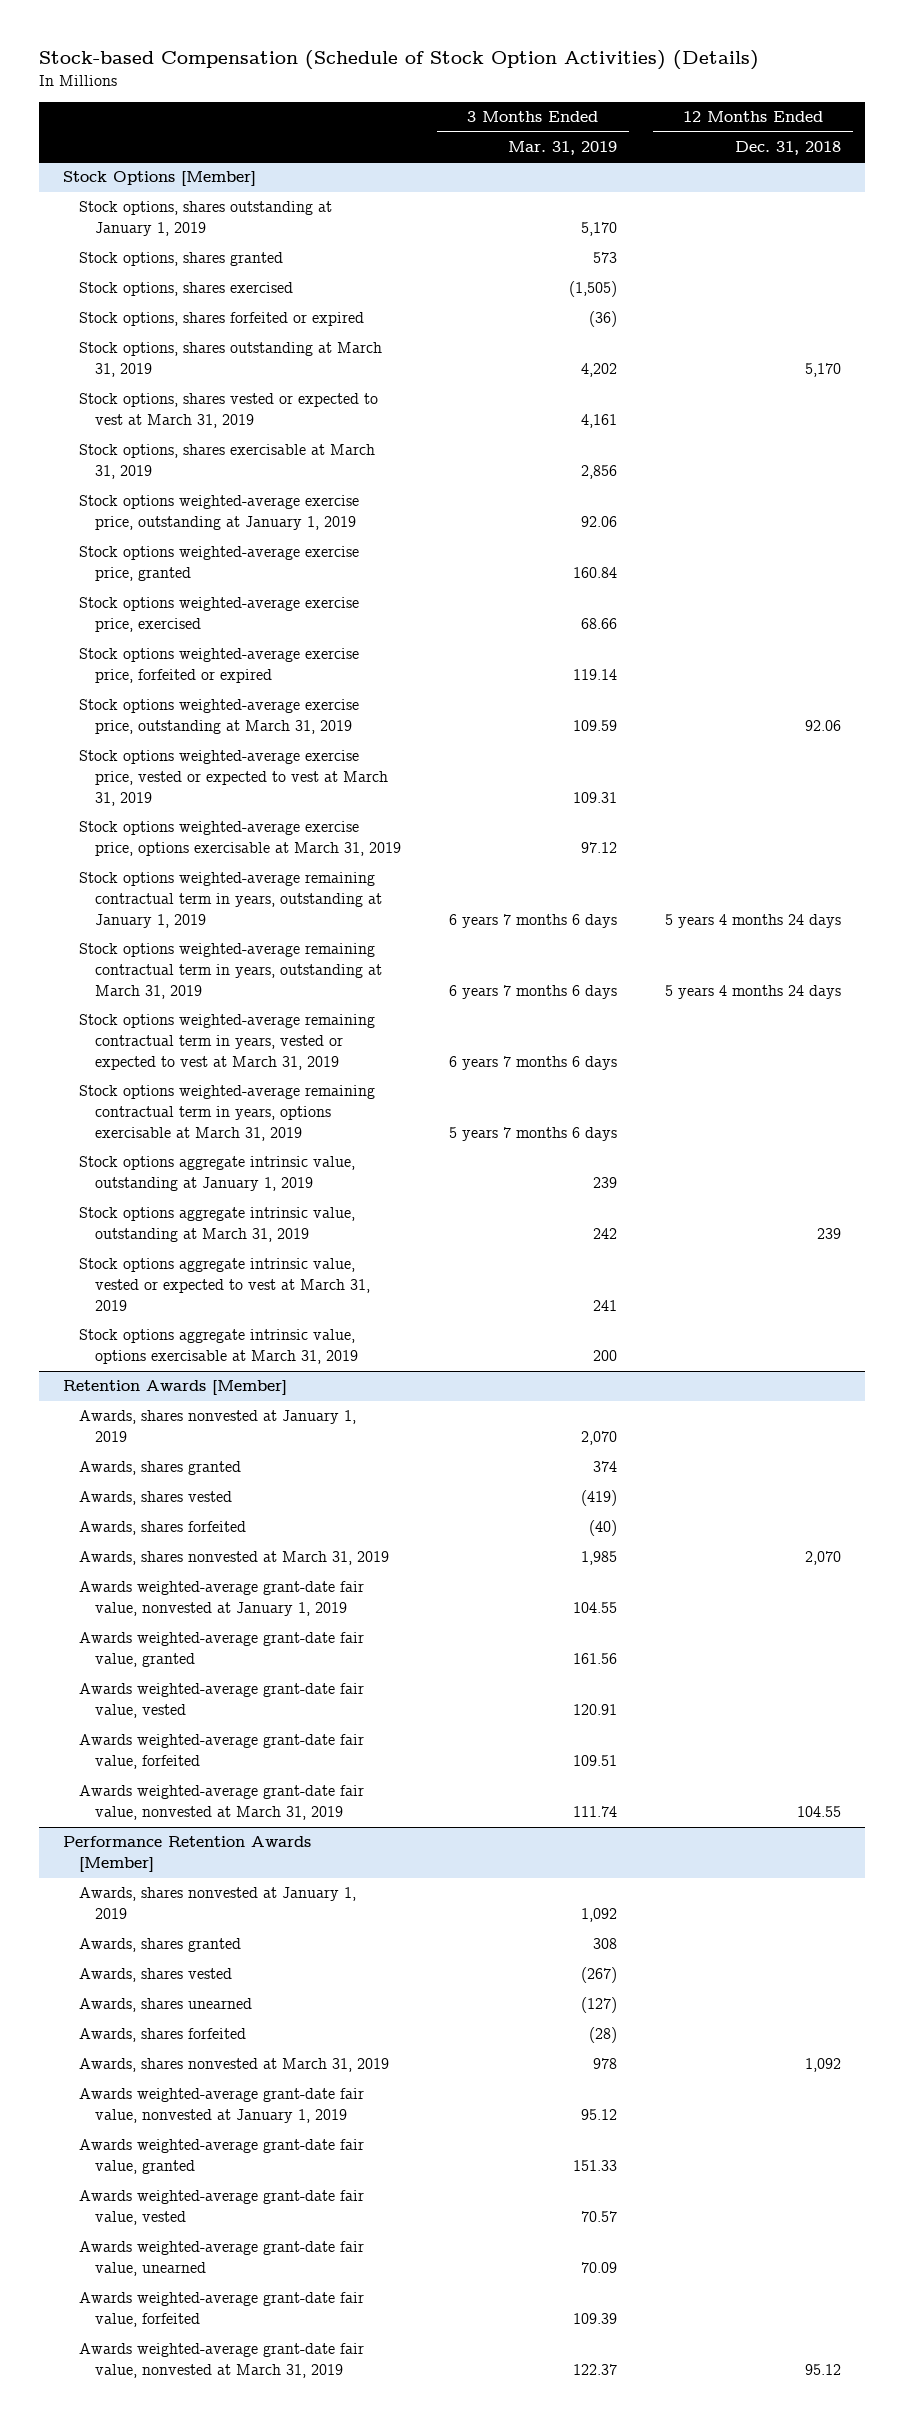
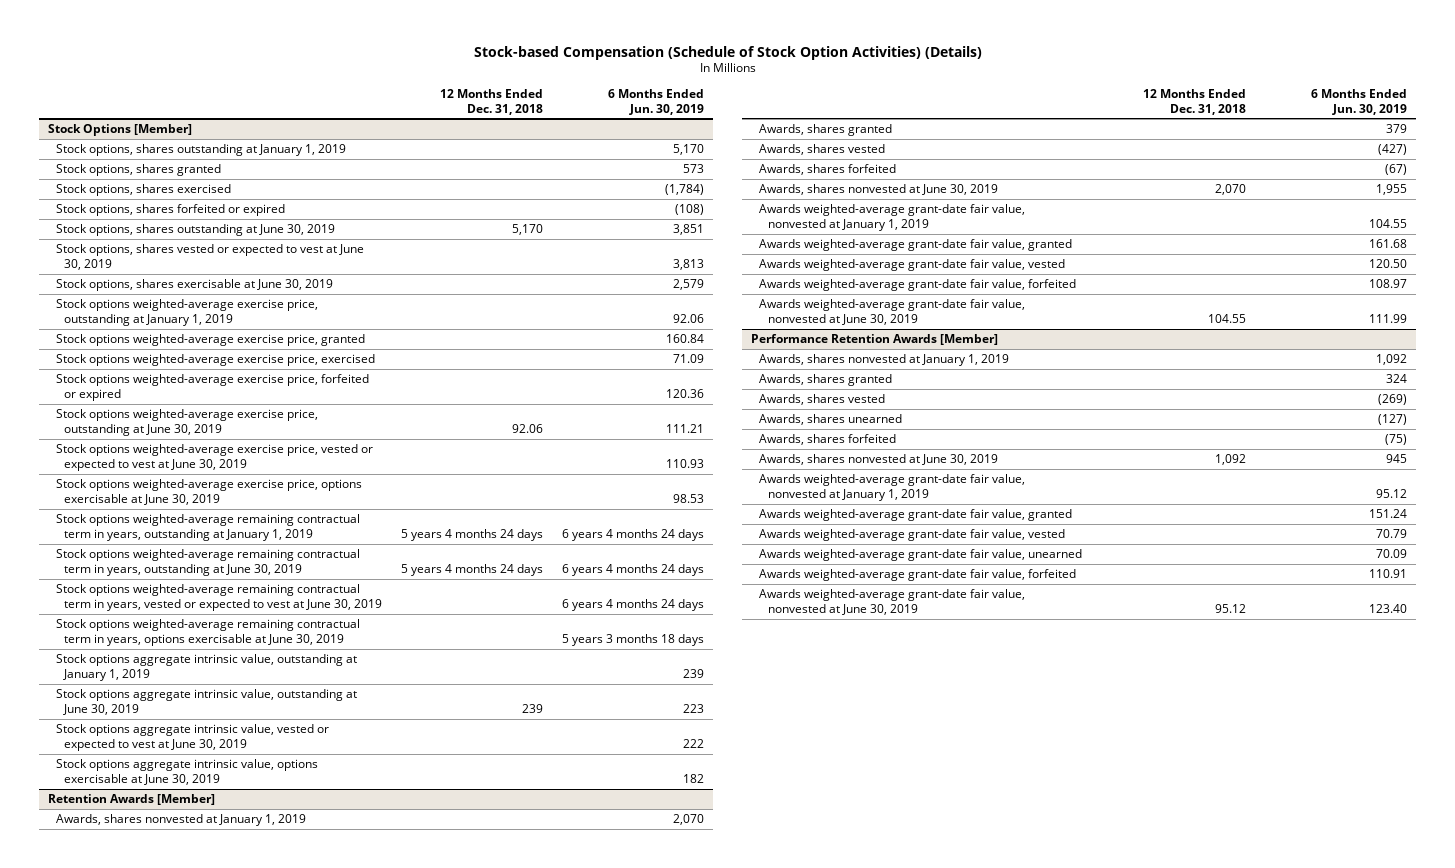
- | 3 Months Ended Mar. 31, 2019 | 12 Months Ended Dec. 31, 2018
+ | 12 Months Ended Dec. 31, 2018 | 6 Months Ended Jun. 30, 2019
@ Stock Options [Member]
- Stock options, shares outstanding at March 31, 2019 | 4,202 | 5,170
- Stock options, shares vested or expected to vest at March 31, 2019 | 4,161 |
- Stock options, shares exercisable at March 31, 2019 | 2,856 |
+ Stock options, shares outstanding at June 30, 2019 | 5,170 | 3,851
+ Stock options, shares vested or expected to vest at June 30, 2019 | | 3,813
+ Stock options, shares exercisable at June 30, 2019 | | 2,579
- Stock options weighted-average exercise price, outstanding at March 31, 2019 | 109.59 | 92.06
- Stock options weighted-average exercise price, vested or expected to vest at March 31, 2019 | 109.31 |
- Stock options weighted-average exercise price, options exercisable at March 31, 2019 | 97.12 |
+ Stock options weighted-average exercise price, outstanding at June 30, 2019 | 92.06 | 111.21
+ Stock options weighted-average exercise price, vested or expected to vest at June 30, 2019 | | 110.93
+ Stock options weighted-average exercise price, options exercisable at June 30, 2019 | | 98.53
- Stock options weighted-average remaining contractual term in years, outstanding at March 31, 2019 | 6 years 7 months 6 days | 5 years 4 months 24 days
- Stock options weighted-average remaining contractual term in years, vested or expected to vest at March 31, 2019 | 6 years 7 months 6 days |
- Stock options weighted-average remaining contractual term in years, options exercisable at March 31, 2019 | 5 years 7 months 6 days |
+ Stock options weighted-average remaining contractual term in years, outstanding at June 30, 2019 | 5 years 4 months 24 days | 6 years 4 months 24 days
+ Stock options weighted-average remaining contractual term in years, vested or expected to vest at June 30, 2019 | | 6 years 4 months 24 days
+ Stock options weighted-average remaining contractual term in years, options exercisable at June 30, 2019 | | 5 years 3 months 18 days
- Stock options aggregate intrinsic value, outstanding at March 31, 2019 | 242 | 239
- Stock options aggregate intrinsic value, vested or expected to vest at March 31, 2019 | 241 |
- Stock options aggregate intrinsic value, options exercisable at March 31, 2019 | 200 |
+ Stock options aggregate intrinsic value, outstanding at June 30, 2019 | 239 | 223
+ Stock options aggregate intrinsic value, vested or expected to vest at June 30, 2019 | | 222
+ Stock options aggregate intrinsic value, options exercisable at June 30, 2019 | | 182
@ Retention Awards [Member]
- Awards, shares nonvested at March 31, 2019 | 1,985 | 2,070
+ Awards, shares nonvested at June 30, 2019 | 2,070 | 1,955
- Awards weighted-average grant-date fair value, nonvested at March 31, 2019 | 111.74 | 104.55
+ Awards weighted-average grant-date fair value, nonvested at June 30, 2019 | 104.55 | 111.99
@ Performance Retention Awards [Member]
- Awards, shares nonvested at March 31, 2019 | 978 | 1,092
+ Awards, shares nonvested at June 30, 2019 | 1,092 | 945
- Awards weighted-average grant-date fair value, nonvested at March 31, 2019 | 122.37 | 95.12
+ Awards weighted-average grant-date fair value, nonvested at June 30, 2019 | 95.12 | 123.40

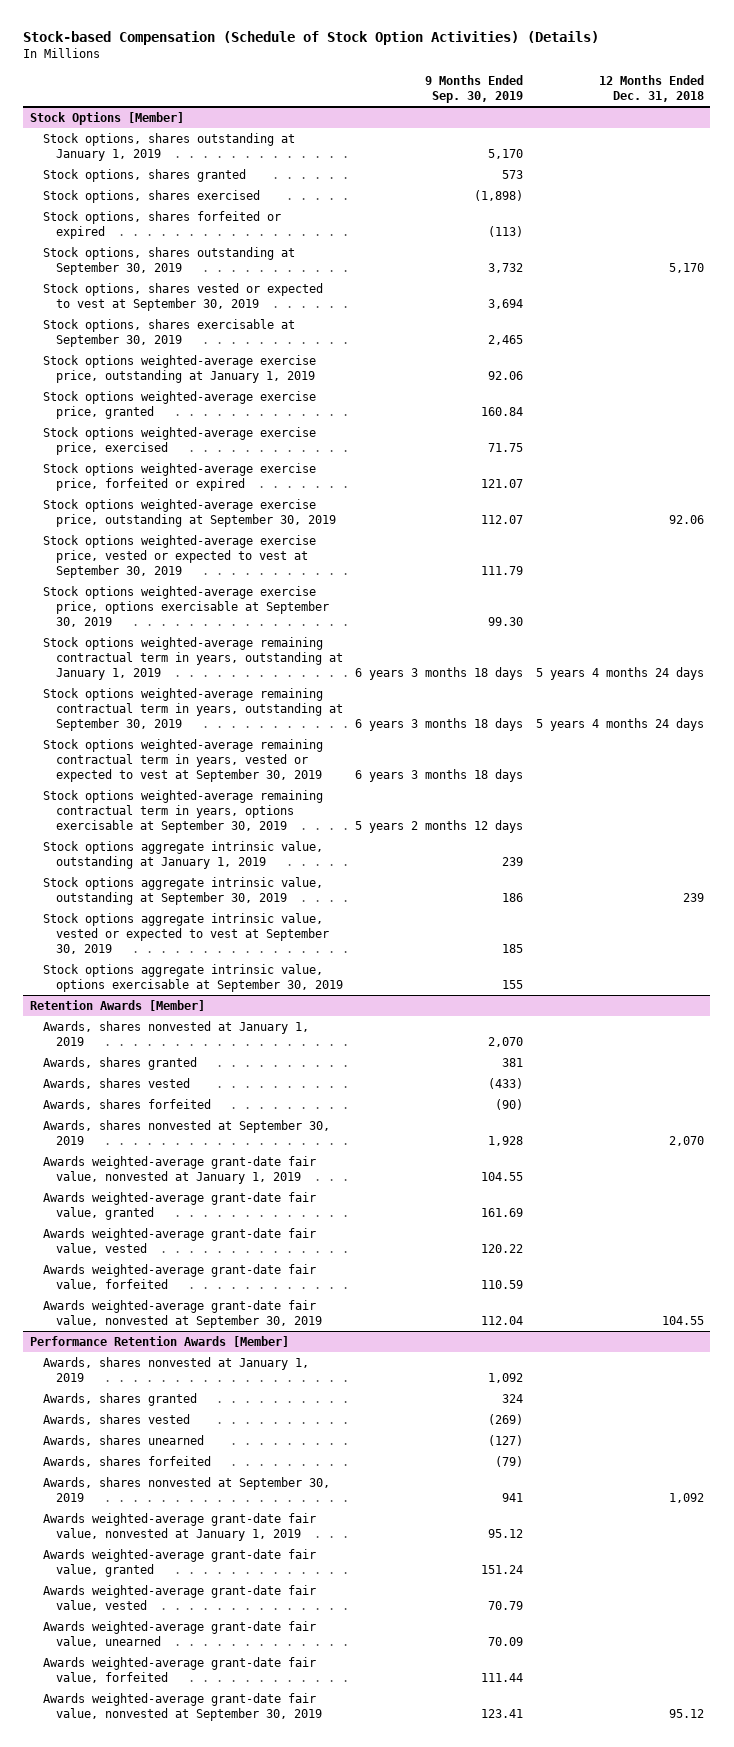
- | 12 Months Ended Dec. 31, 2018 | 6 Months Ended Jun. 30, 2019
+ | 9 Months Ended Sep. 30, 2019 | 12 Months Ended Dec. 31, 2018
@ Stock Options [Member]
- Stock options, shares outstanding at June 30, 2019 | 5,170 | 3,851
- Stock options, shares vested or expected to vest at June 30, 2019 | | 3,813
- Stock options, shares exercisable at June 30, 2019 | | 2,579
+ Stock options, shares outstanding at September 30, 2019 | 3,732 | 5,170
+ Stock options, shares vested or expected to vest at September 30, 2019 | 3,694 |
+ Stock options, shares exercisable at September 30, 2019 | 2,465 |
- Stock options weighted-average exercise price, outstanding at June 30, 2019 | 92.06 | 111.21
- Stock options weighted-average exercise price, vested or expected to vest at June 30, 2019 | | 110.93
- Stock options weighted-average exercise price, options exercisable at June 30, 2019 | | 98.53
+ Stock options weighted-average exercise price, outstanding at September 30, 2019 | 112.07 | 92.06
+ Stock options weighted-average exercise price, vested or expected to vest at September 30, 2019 | 111.79 |
+ Stock options weighted-average exercise price, options exercisable at September 30, 2019 | 99.30 |
- Stock options weighted-average remaining contractual term in years, outstanding at June 30, 2019 | 5 years 4 months 24 days | 6 years 4 months 24 days
- Stock options weighted-average remaining contractual term in years, vested or expected to vest at June 30, 2019 | | 6 years 4 months 24 days
- Stock options weighted-average remaining contractual term in years, options exercisable at June 30, 2019 | | 5 years 3 months 18 days
+ Stock options weighted-average remaining contractual term in years, outstanding at September 30, 2019 | 6 years 3 months 18 days | 5 years 4 months 24 days
+ Stock options weighted-average remaining contractual term in years, vested or expected to vest at September 30, 2019 | 6 years 3 months 18 days |
+ Stock options weighted-average remaining contractual term in years, options exercisable at September 30, 2019 | 5 years 2 months 12 days |
- Stock options aggregate intrinsic value, outstanding at June 30, 2019 | 239 | 223
- Stock options aggregate intrinsic value, vested or expected to vest at June 30, 2019 | | 222
- Stock options aggregate intrinsic value, options exercisable at June 30, 2019 | | 182
+ Stock options aggregate intrinsic value, outstanding at September 30, 2019 | 186 | 239
+ Stock options aggregate intrinsic value, vested or expected to vest at September 30, 2019 | 185 |
+ Stock options aggregate intrinsic value, options exercisable at September 30, 2019 | 155 |
@ Retention Awards [Member]
- Awards, shares nonvested at June 30, 2019 | 2,070 | 1,955
+ Awards, shares nonvested at September 30, 2019 | 1,928 | 2,070
- Awards weighted-average grant-date fair value, nonvested at June 30, 2019 | 104.55 | 111.99
+ Awards weighted-average grant-date fair value, nonvested at September 30, 2019 | 112.04 | 104.55
@ Performance Retention Awards [Member]
- Awards, shares nonvested at June 30, 2019 | 1,092 | 945
+ Awards, shares nonvested at September 30, 2019 | 941 | 1,092
- Awards weighted-average grant-date fair value, nonvested at June 30, 2019 | 95.12 | 123.40
+ Awards weighted-average grant-date fair value, nonvested at September 30, 2019 | 123.41 | 95.12

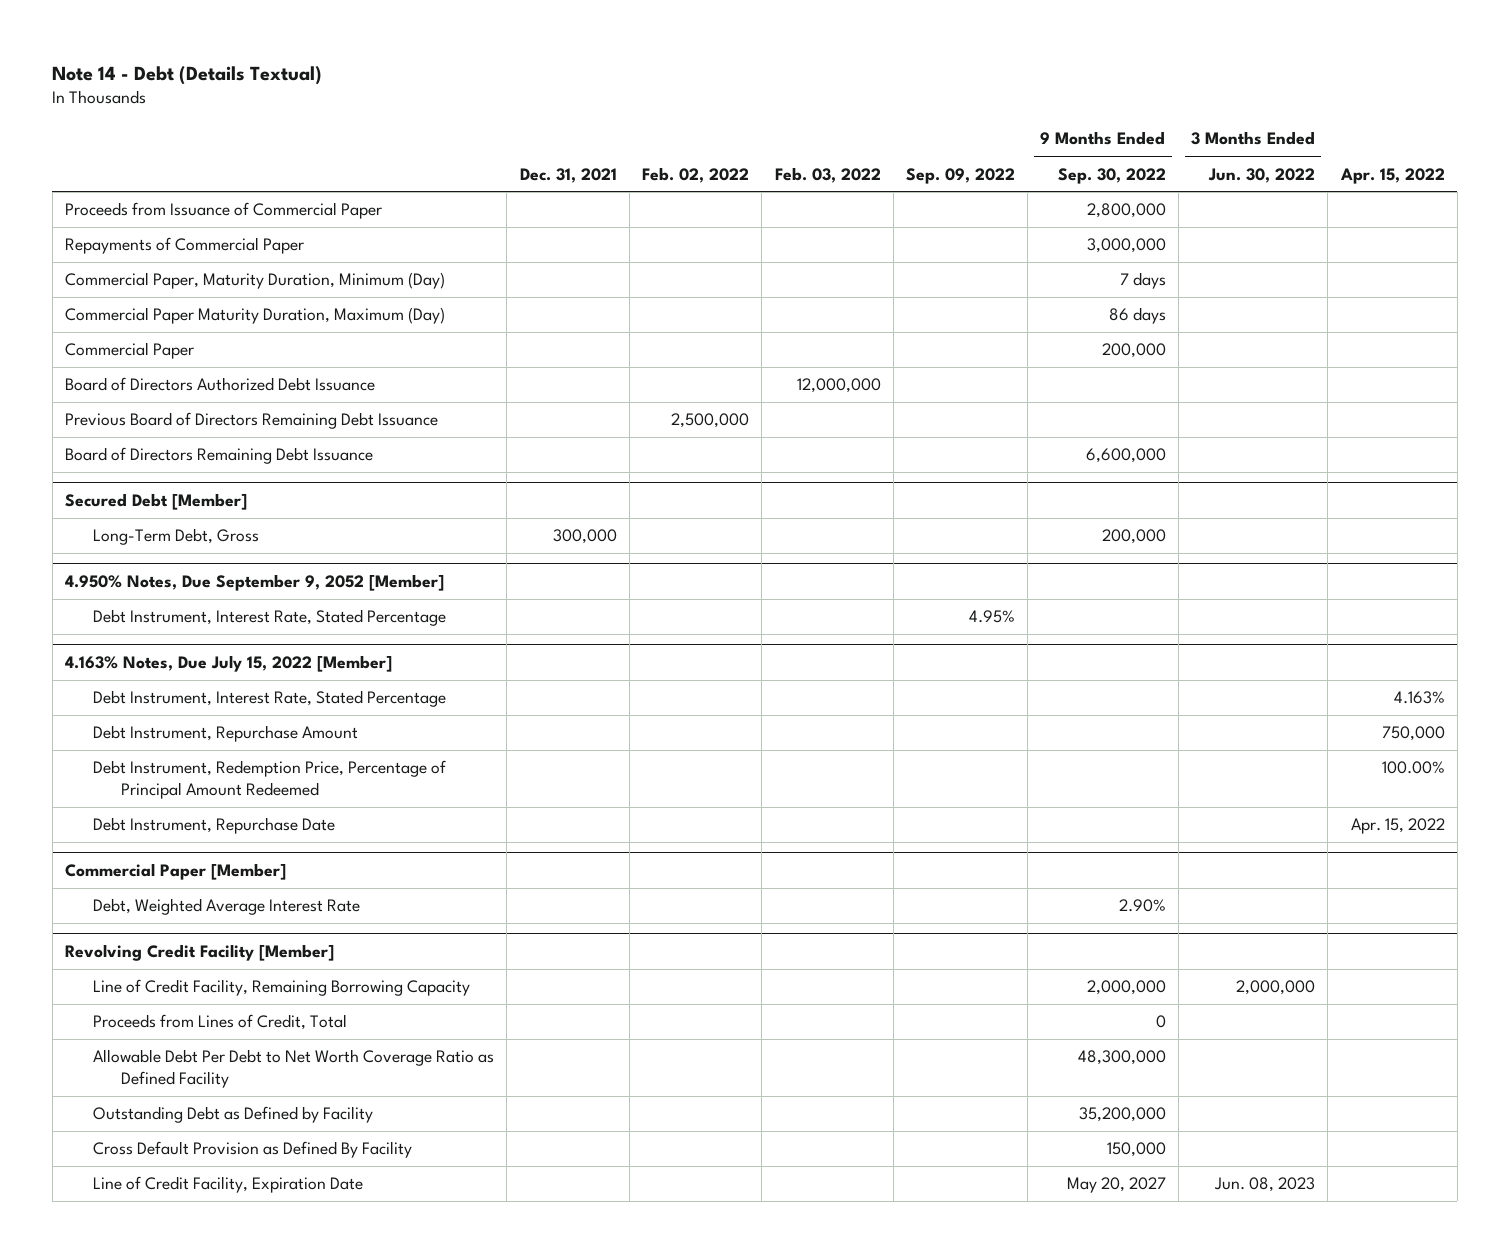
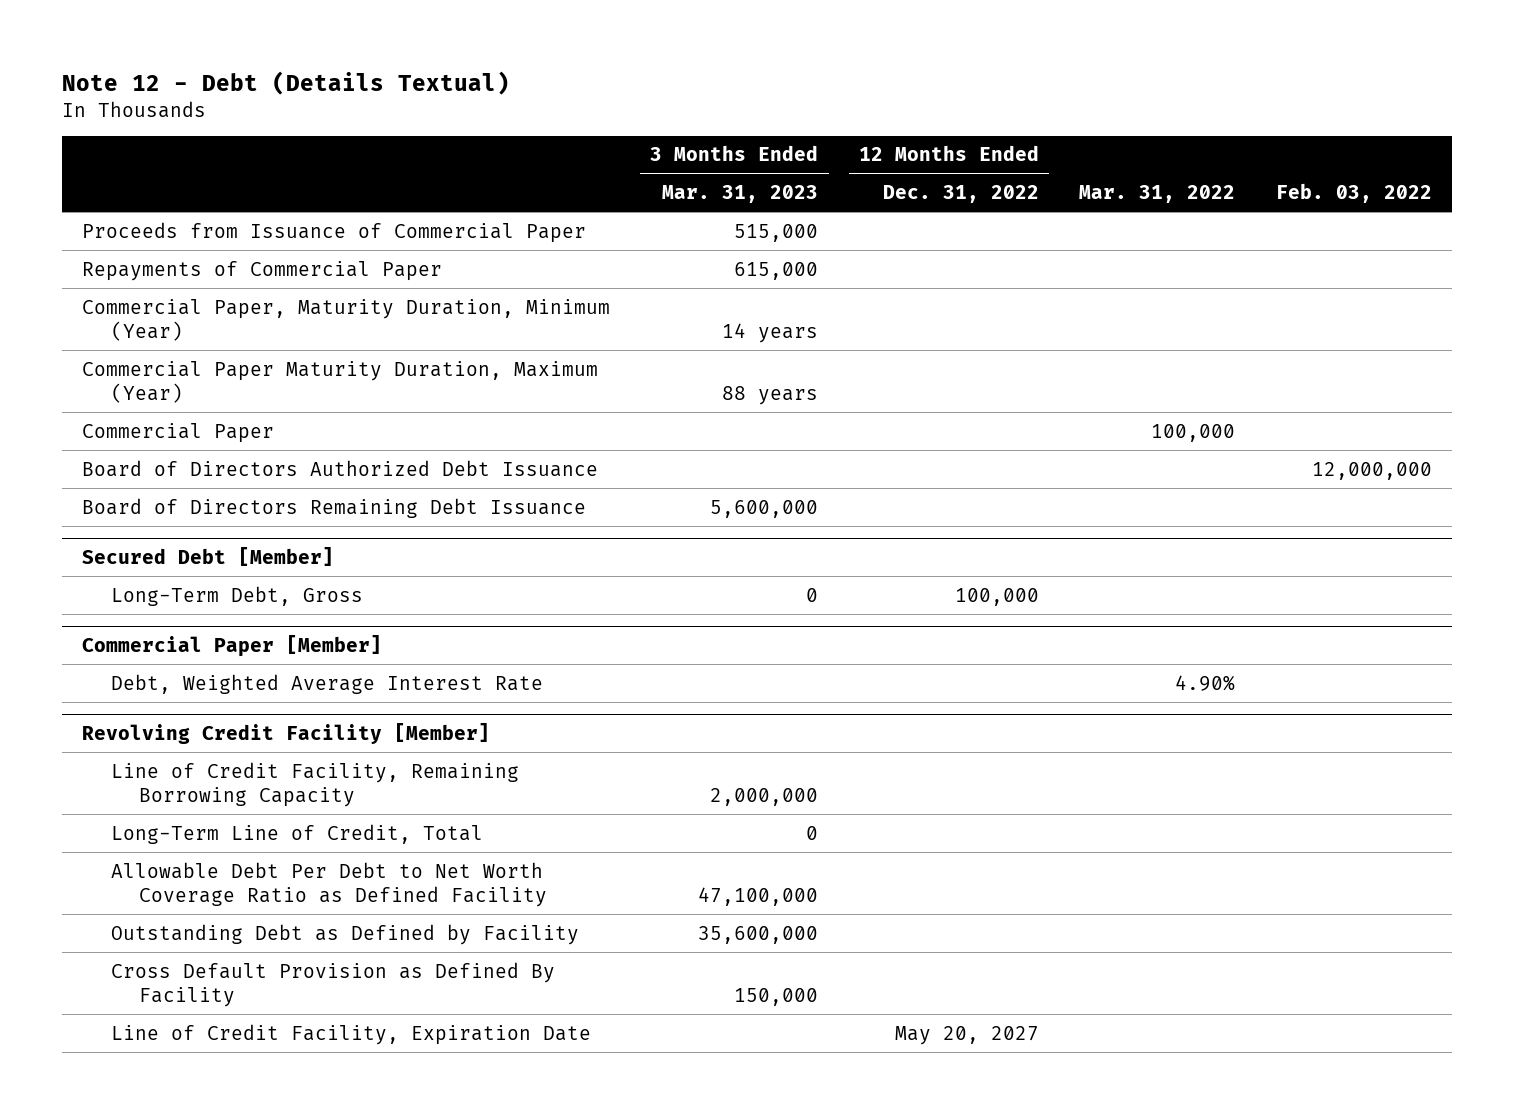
- Note 14 - Debt (Details Textual)
+ Note 12 - Debt (Details Textual)
- | Dec. 31, 2021 | Feb. 02, 2022 | Feb. 03, 2022 | Sep. 09, 2022 | 9 Months Ended Sep. 30, 2022 | 3 Months Ended Jun. 30, 2022 | Apr. 15, 2022
+ | 3 Months Ended Mar. 31, 2023 | 12 Months Ended Dec. 31, 2022 | Mar. 31, 2022 | Feb. 03, 2022
- Commercial Paper, Maturity Duration, Minimum (Day) | | | | | 7 days | |
- Commercial Paper Maturity Duration, Maximum (Day) | | | | | 86 days | |
+ Commercial Paper, Maturity Duration, Minimum (Year) | 14 years | | |
+ Commercial Paper Maturity Duration, Maximum (Year) | 88 years | | |
- Previous Board of Directors Remaining Debt Issuance | | 2,500,000 | | | | |
- 4.950% Notes, Due September 9, 2052 [Member]
- Debt Instrument, Interest Rate, Stated Percentage | | | | 4.95% | | |
- 4.163% Notes, Due July 15, 2022 [Member]
- Debt Instrument, Interest Rate, Stated Percentage | | | | | | | 4.163%
- Debt Instrument, Repurchase Amount | | | | | | | 750,000
- Debt Instrument, Redemption Price, Percentage of Principal Amount Redeemed | | | | | | | 100.00%
- Debt Instrument, Repurchase Date | | | | | | | Apr. 15, 2022
@ Revolving Credit Facility [Member]
- Proceeds from Lines of Credit, Total | | | | | 0 | |
+ Long-Term Line of Credit, Total | 0 | | |

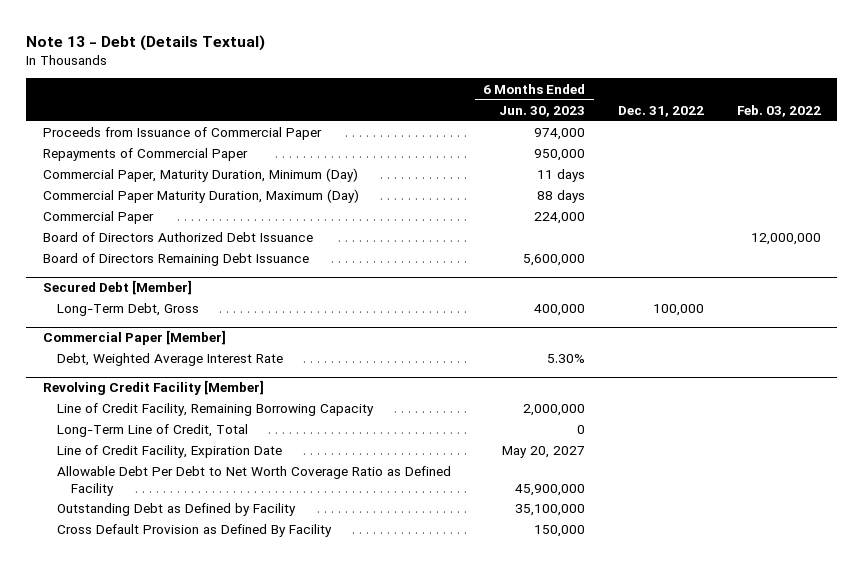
- Note 12 - Debt (Details Textual)
+ Note 13 - Debt (Details Textual)
- | 3 Months Ended Mar. 31, 2023 | 12 Months Ended Dec. 31, 2022 | Mar. 31, 2022 | Feb. 03, 2022
+ | 6 Months Ended Jun. 30, 2023 | Dec. 31, 2022 | Feb. 03, 2022
- Commercial Paper, Maturity Duration, Minimum (Year) | 14 years | | |
- Commercial Paper Maturity Duration, Maximum (Year) | 88 years | | |
+ Commercial Paper, Maturity Duration, Minimum (Day) | 11 days | |
+ Commercial Paper Maturity Duration, Maximum (Day) | 88 days | |
@ Revolving Credit Facility [Member]
moved up: Line of Credit Facility, Expiration Date | May 20, 2027 | |

